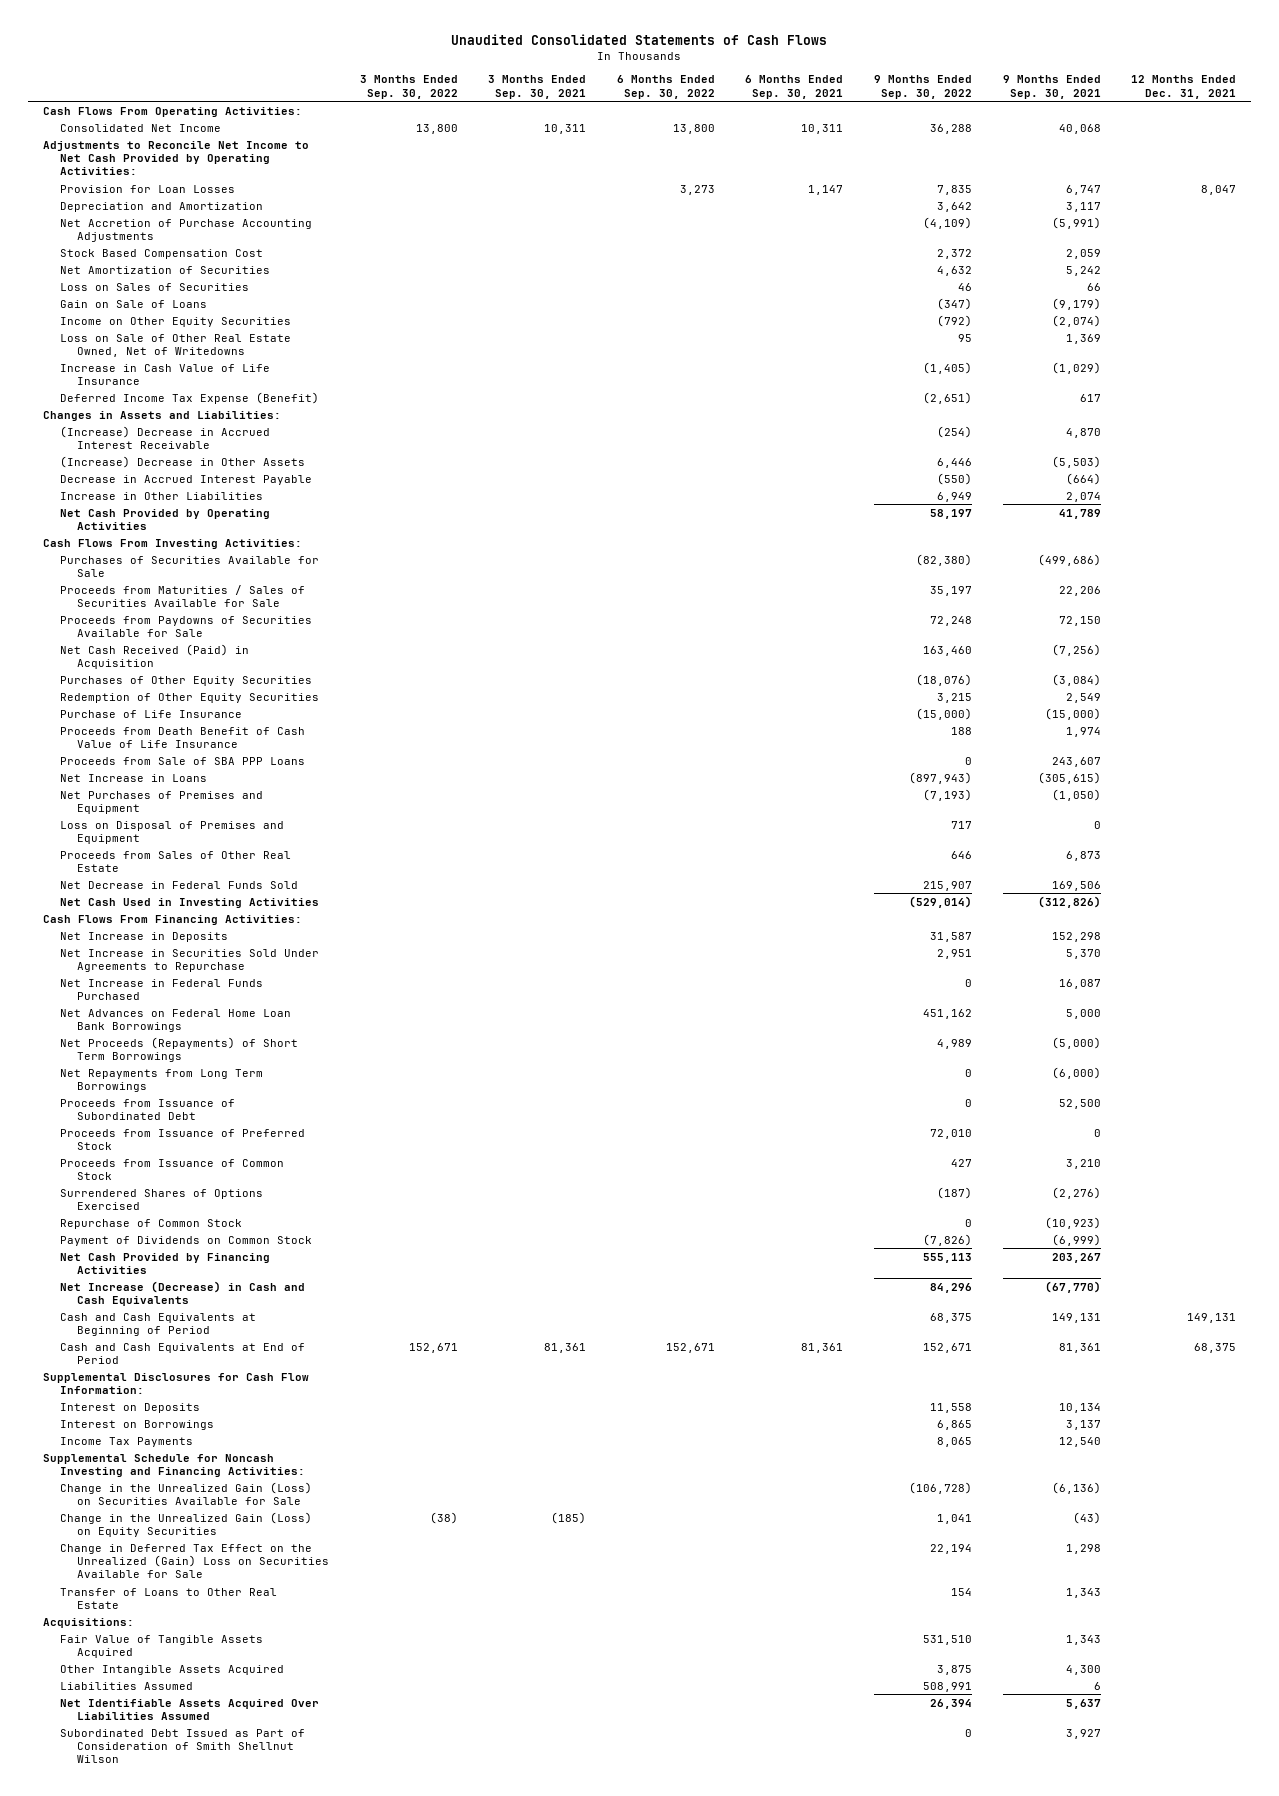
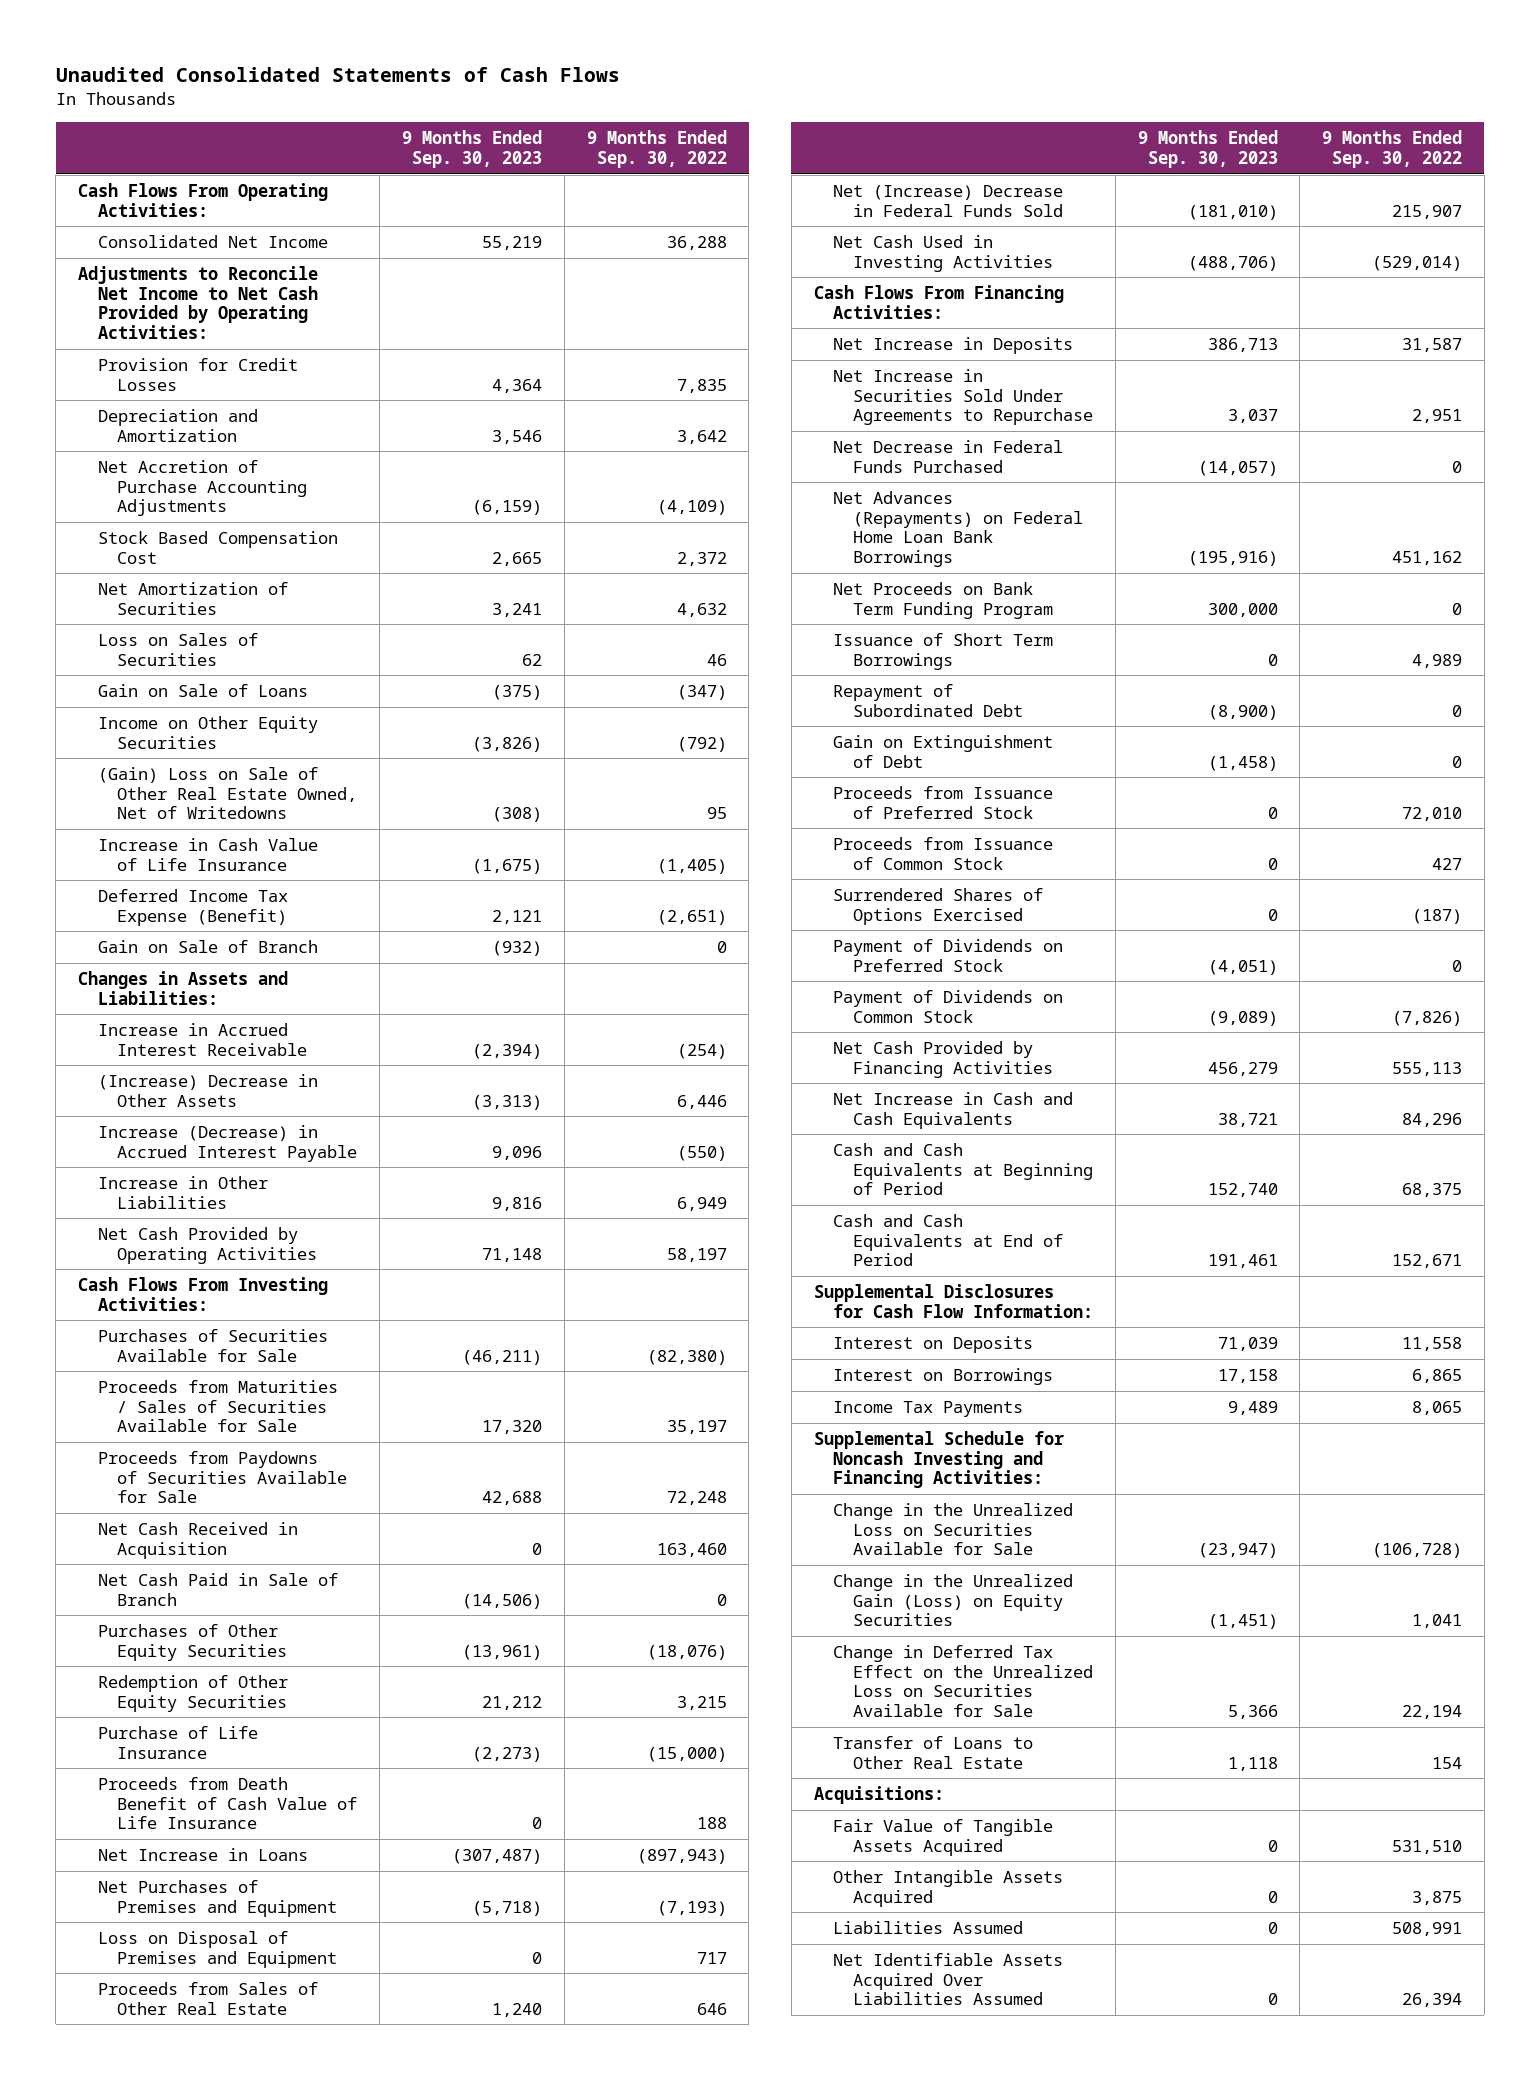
- | 3 Months Ended Sep. 30, 2022 | 3 Months Ended Sep. 30, 2021 | 6 Months Ended Sep. 30, 2022 | 6 Months Ended Sep. 30, 2021 | 9 Months Ended Sep. 30, 2022 | 9 Months Ended Sep. 30, 2021 | 12 Months Ended Dec. 31, 2021
+ | 9 Months Ended Sep. 30, 2023 | 9 Months Ended Sep. 30, 2022
- Provision for Loan Losses | | | 3,273 | 1,147 | 7,835 | 6,747 | 8,047
+ Provision for Credit Losses | 4,364 | 7,835
- Loss on Sale of Other Real Estate Owned, Net of Writedowns | | | | | 95 | 1,369 |
+ (Gain) Loss on Sale of Other Real Estate Owned, Net of Writedowns | (308) | 95
+ Gain on Sale of Branch | (932) | 0
- (Increase) Decrease in Accrued Interest Receivable | | | | | (254) | 4,870 |
+ Increase in Accrued Interest Receivable | (2,394) | (254)
- Decrease in Accrued Interest Payable | | | | | (550) | (664) |
+ Increase (Decrease) in Accrued Interest Payable | 9,096 | (550)
- Net Cash Received (Paid) in Acquisition | | | | | 163,460 | (7,256) |
+ Net Cash Received in Acquisition | 0 | 163,460
+ Net Cash Paid in Sale of Branch | (14,506) | 0
- Proceeds from Sale of SBA PPP Loans | | | | | 0 | 243,607 |
- Net Decrease in Federal Funds Sold | | | | | 215,907 | 169,506 |
+ Net (Increase) Decrease in Federal Funds Sold | (181,010) | 215,907
- Net Increase in Federal Funds Purchased | | | | | 0 | 16,087 |
- Net Advances on Federal Home Loan Bank Borrowings | | | | | 451,162 | 5,000 |
- Net Proceeds (Repayments) of Short Term Borrowings | | | | | 4,989 | (5,000) |
- Net Repayments from Long Term Borrowings | | | | | 0 | (6,000) |
- Proceeds from Issuance of Subordinated Debt | | | | | 0 | 52,500 |
+ Net Decrease in Federal Funds Purchased | (14,057) | 0
+ Net Advances (Repayments) on Federal Home Loan Bank Borrowings | (195,916) | 451,162
+ Net Proceeds on Bank Term Funding Program | 300,000 | 0
+ Issuance of Short Term Borrowings | 0 | 4,989
+ Repayment of Subordinated Debt | (8,900) | 0
+ Gain on Extinguishment of Debt | (1,458) | 0
- Repurchase of Common Stock | | | | | 0 | (10,923) |
+ Payment of Dividends on Preferred Stock | (4,051) | 0
- Net Increase (Decrease) in Cash and Cash Equivalents | | | | | 84,296 | (67,770) |
+ Net Increase in Cash and Cash Equivalents | 38,721 | 84,296
- Change in the Unrealized Gain (Loss) on Securities Available for Sale | | | | | (106,728) | (6,136) |
+ Change in the Unrealized Loss on Securities Available for Sale | (23,947) | (106,728)
- Change in Deferred Tax Effect on the Unrealized (Gain) Loss on Securities Available for Sale | | | | | 22,194 | 1,298 |
+ Change in Deferred Tax Effect on the Unrealized Loss on Securities Available for Sale | 5,366 | 22,194
- Subordinated Debt Issued as Part of Consideration of Smith Shellnut Wilson | | | | | 0 | 3,927 |

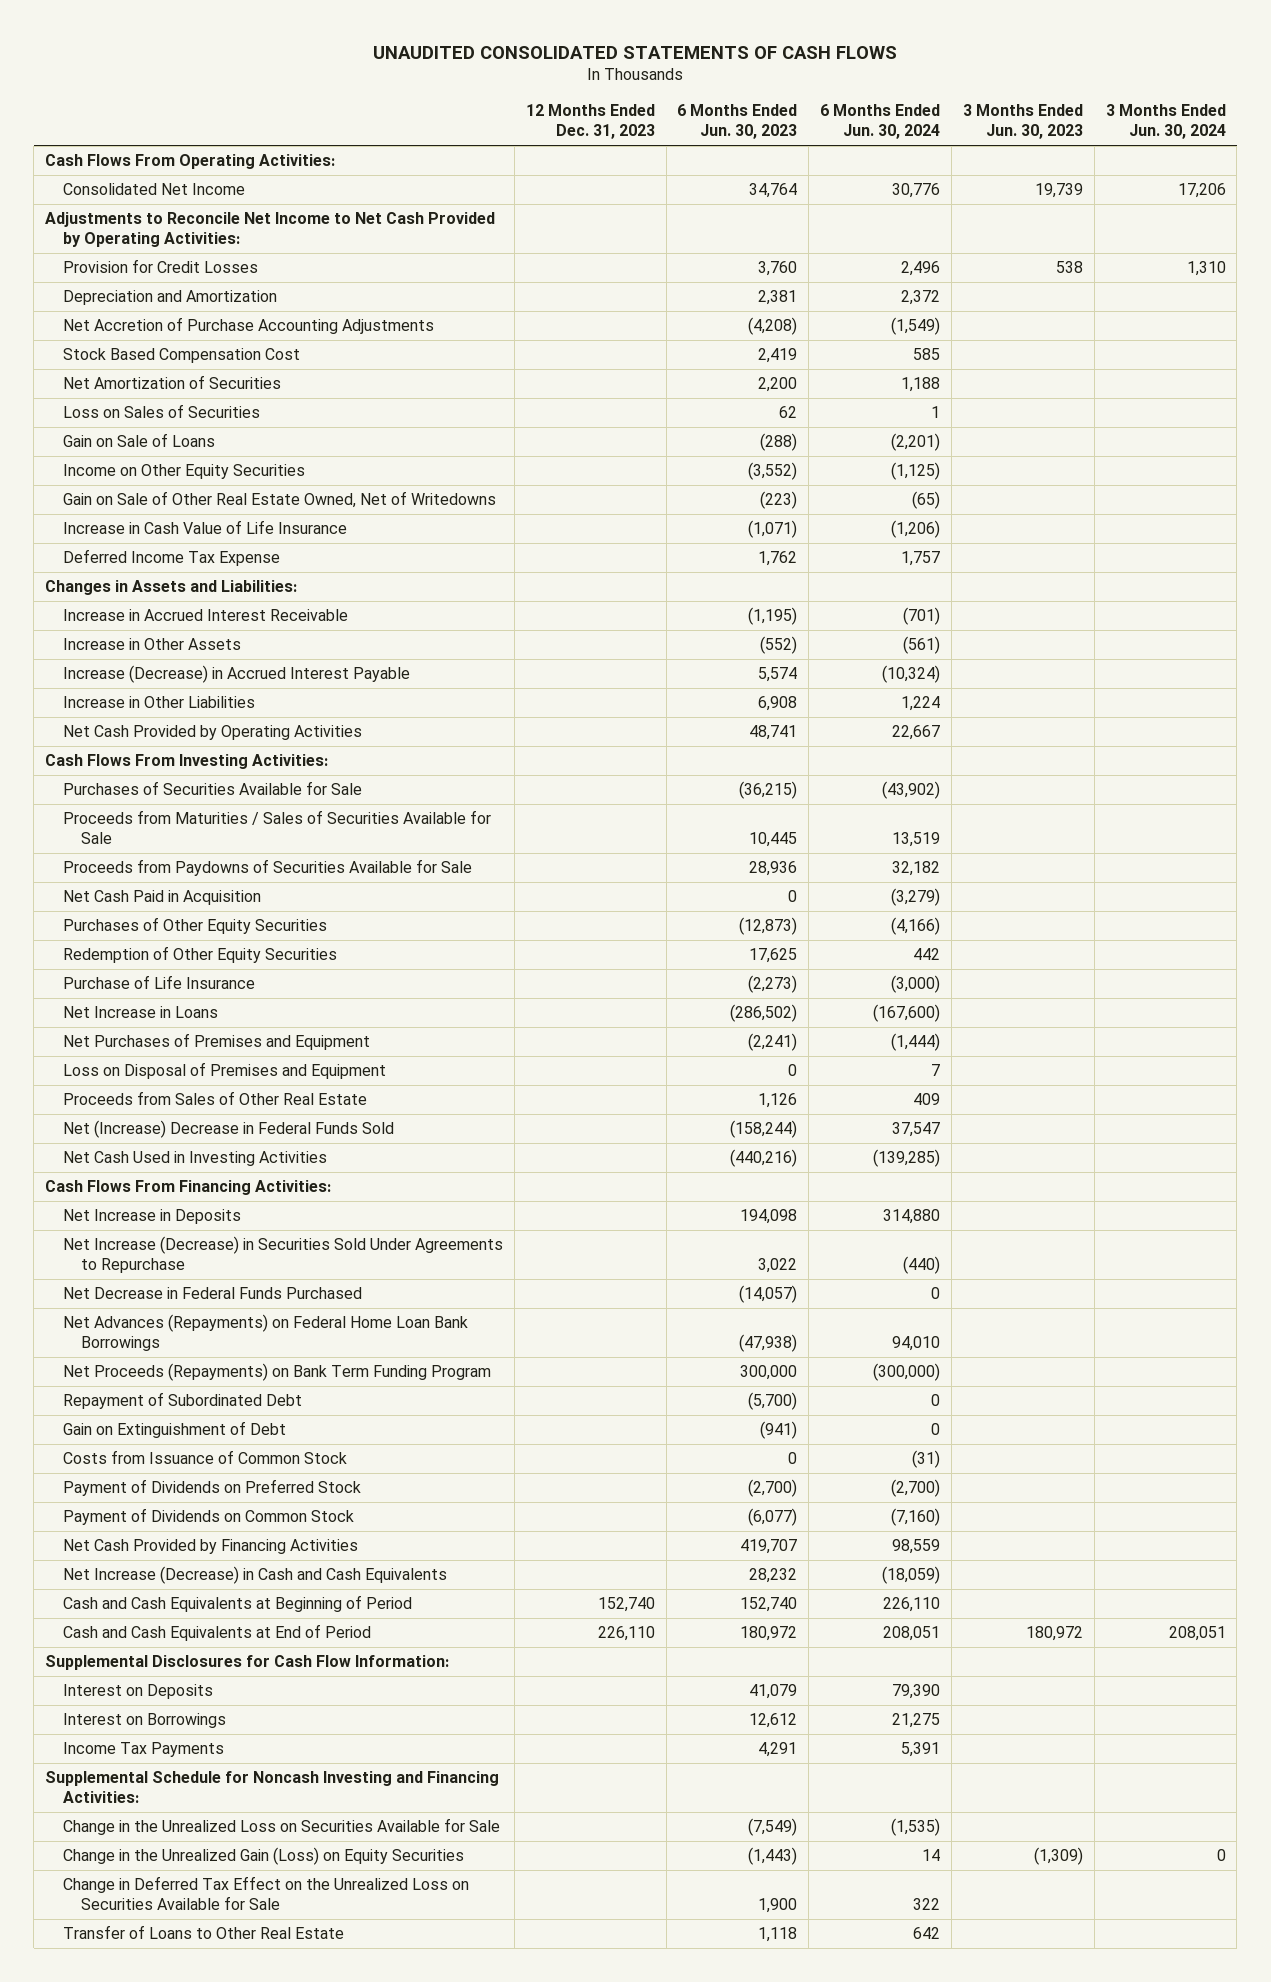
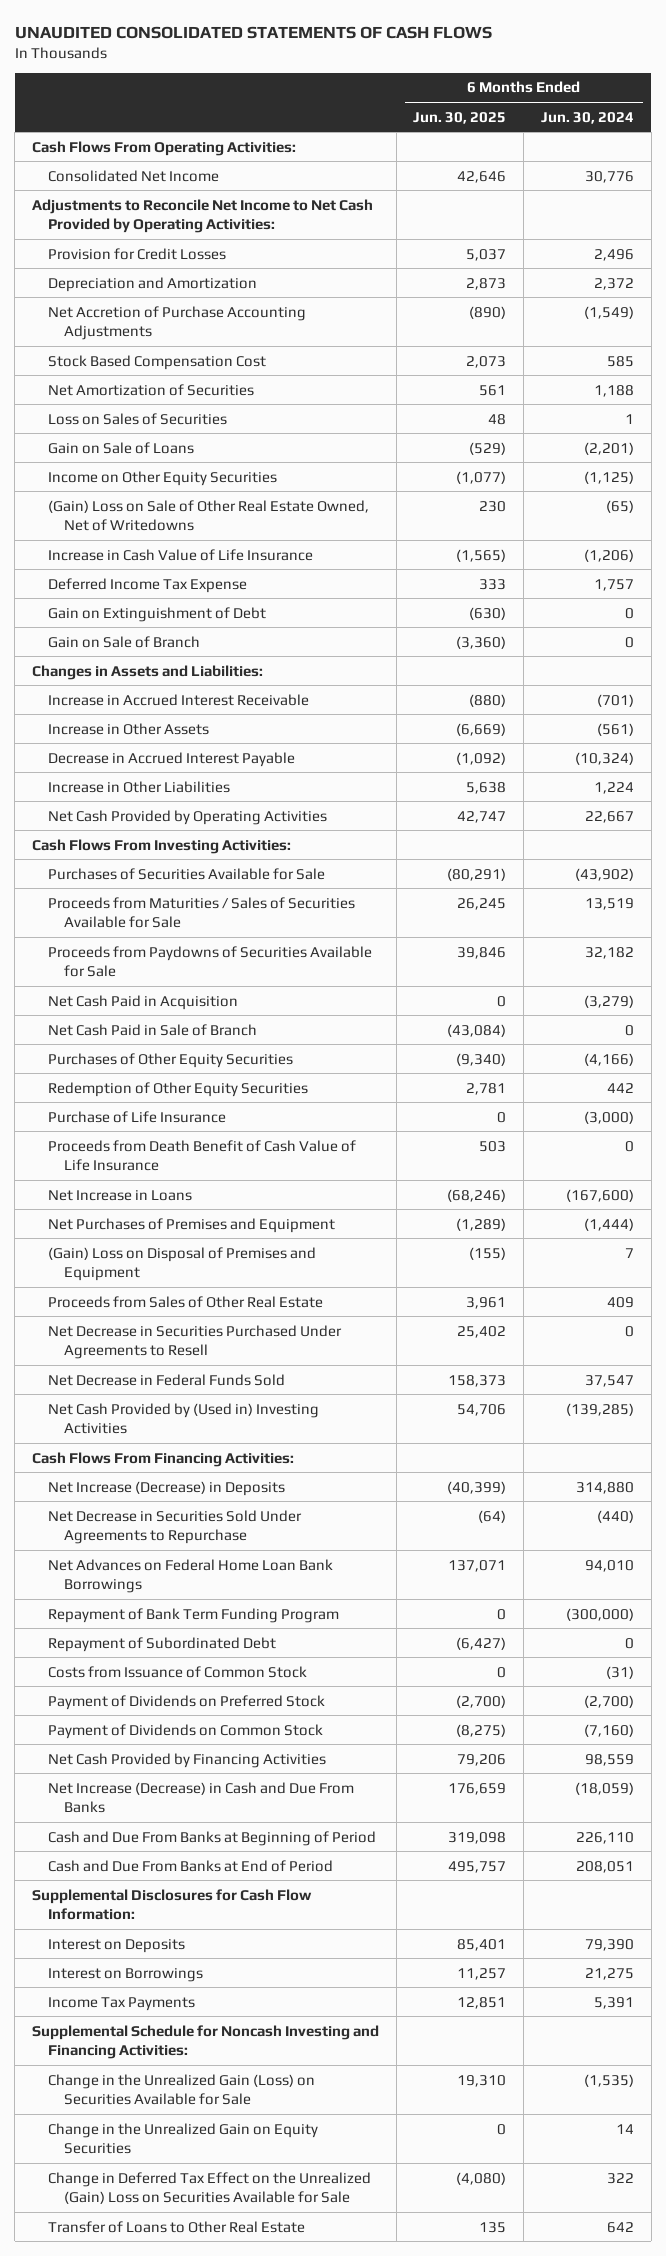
- | 12 Months Ended Dec. 31, 2023 | 6 Months Ended Jun. 30, 2023 | 6 Months Ended Jun. 30, 2024 | 3 Months Ended Jun. 30, 2023 | 3 Months Ended Jun. 30, 2024
+ | 6 Months Ended Jun. 30, 2025 | 6 Months Ended Jun. 30, 2024
- Gain on Sale of Other Real Estate Owned, Net of Writedowns | | (223) | (65) | |
+ (Gain) Loss on Sale of Other Real Estate Owned, Net of Writedowns | 230 | (65)
moved up: Gain on Extinguishment of Debt | (630) | 0
+ Gain on Sale of Branch | (3,360) | 0
- Increase (Decrease) in Accrued Interest Payable | | 5,574 | (10,324) | |
+ Decrease in Accrued Interest Payable | (1,092) | (10,324)
+ Net Cash Paid in Sale of Branch | (43,084) | 0
+ Proceeds from Death Benefit of Cash Value of Life Insurance | 503 | 0
- Loss on Disposal of Premises and Equipment | | 0 | 7 | |
+ (Gain) Loss on Disposal of Premises and Equipment | (155) | 7
- Net (Increase) Decrease in Federal Funds Sold | | (158,244) | 37,547 | |
- Net Cash Used in Investing Activities | | (440,216) | (139,285) | |
+ Net Decrease in Securities Purchased Under Agreements to Resell | 25,402 | 0
+ Net Decrease in Federal Funds Sold | 158,373 | 37,547
+ Net Cash Provided by (Used in) Investing Activities | 54,706 | (139,285)
- Net Increase in Deposits | | 194,098 | 314,880 | |
- Net Increase (Decrease) in Securities Sold Under Agreements to Repurchase | | 3,022 | (440) | |
- Net Decrease in Federal Funds Purchased | | (14,057) | 0 | |
- Net Advances (Repayments) on Federal Home Loan Bank Borrowings | | (47,938) | 94,010 | |
- Net Proceeds (Repayments) on Bank Term Funding Program | | 300,000 | (300,000) | |
+ Net Increase (Decrease) in Deposits | (40,399) | 314,880
+ Net Decrease in Securities Sold Under Agreements to Repurchase | (64) | (440)
+ Net Advances on Federal Home Loan Bank Borrowings | 137,071 | 94,010
+ Repayment of Bank Term Funding Program | 0 | (300,000)
- Net Increase (Decrease) in Cash and Cash Equivalents | | 28,232 | (18,059) | |
- Cash and Cash Equivalents at Beginning of Period | 152,740 | 152,740 | 226,110 | |
- Cash and Cash Equivalents at End of Period | 226,110 | 180,972 | 208,051 | 180,972 | 208,051
+ Net Increase (Decrease) in Cash and Due From Banks | 176,659 | (18,059)
+ Cash and Due From Banks at Beginning of Period | 319,098 | 226,110
+ Cash and Due From Banks at End of Period | 495,757 | 208,051
- Change in the Unrealized Loss on Securities Available for Sale | | (7,549) | (1,535) | |
- Change in the Unrealized Gain (Loss) on Equity Securities | | (1,443) | 14 | (1,309) | 0
- Change in Deferred Tax Effect on the Unrealized Loss on Securities Available for Sale | | 1,900 | 322 | |
+ Change in the Unrealized Gain (Loss) on Securities Available for Sale | 19,310 | (1,535)
+ Change in the Unrealized Gain on Equity Securities | 0 | 14
+ Change in Deferred Tax Effect on the Unrealized (Gain) Loss on Securities Available for Sale | (4,080) | 322

